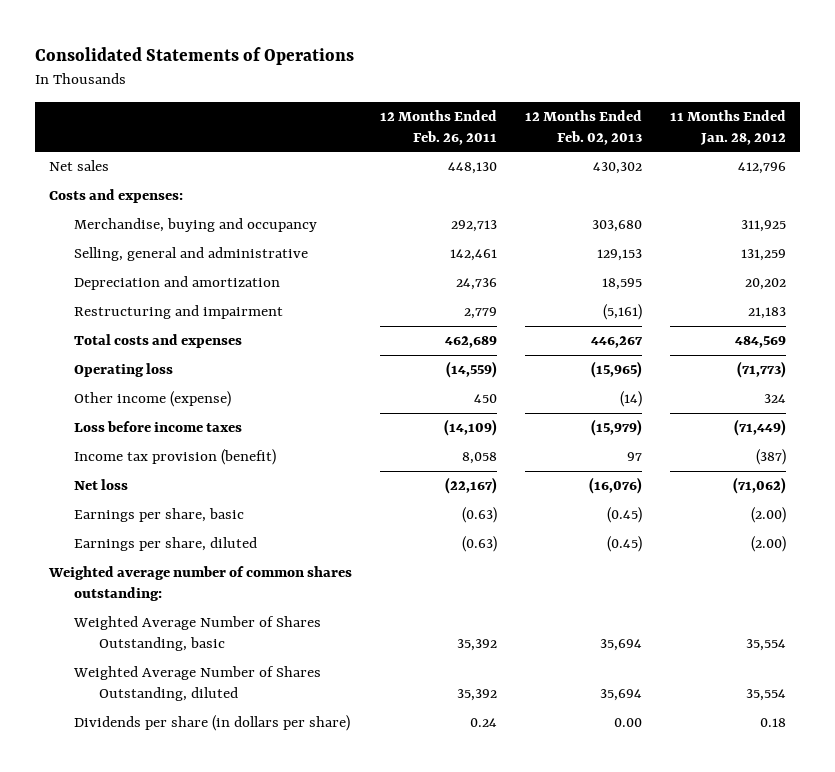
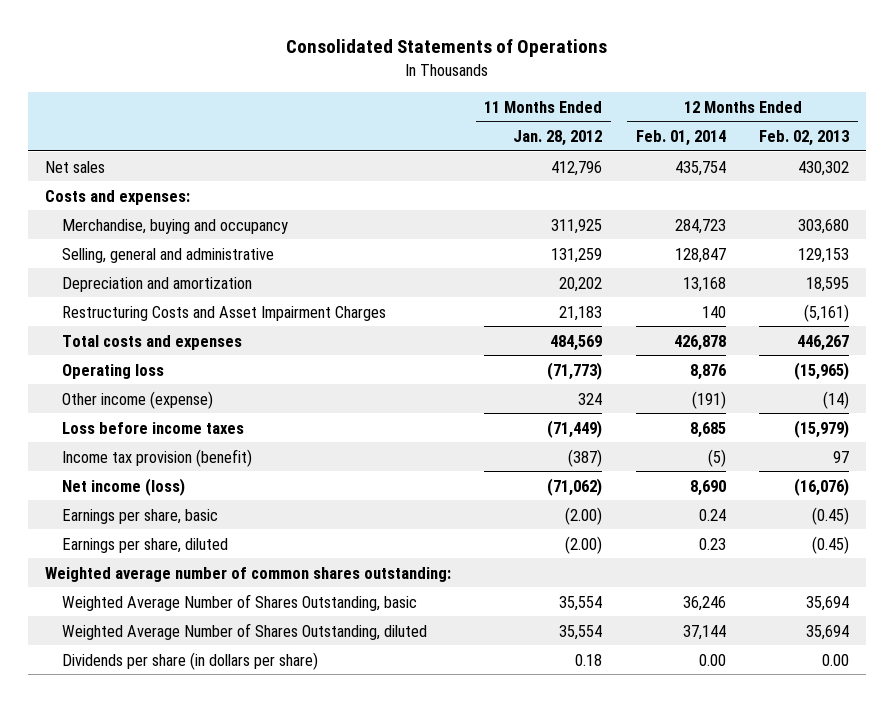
- | 12 Months Ended Feb. 26, 2011 | 12 Months Ended Feb. 02, 2013 | 11 Months Ended Jan. 28, 2012
+ | 11 Months Ended Jan. 28, 2012 | 12 Months Ended Feb. 01, 2014 | 12 Months Ended Feb. 02, 2013
- Restructuring and impairment | 2,779 | (5,161) | 21,183
+ Restructuring Costs and Asset Impairment Charges | 21,183 | 140 | (5,161)
- Net loss | (22,167) | (16,076) | (71,062)
+ Net income (loss) | (71,062) | 8,690 | (16,076)

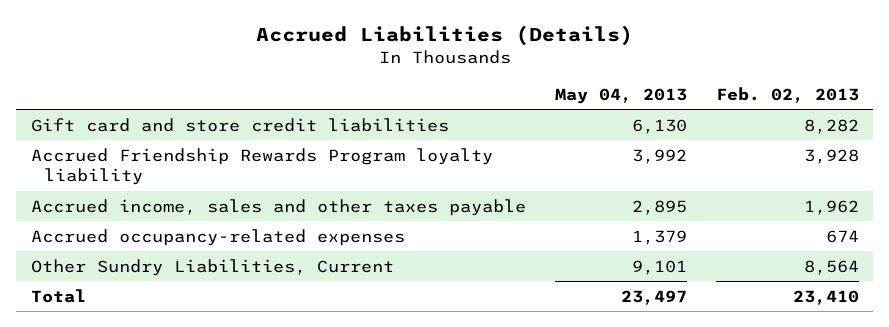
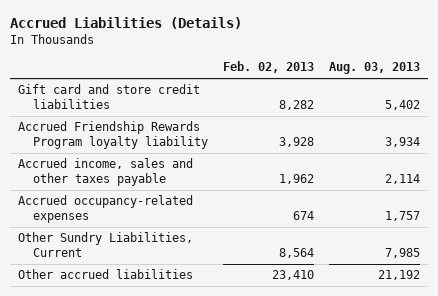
- | May 04, 2013 | Feb. 02, 2013
+ | Feb. 02, 2013 | Aug. 03, 2013
- Total | 23,497 | 23,410
+ Other accrued liabilities | 23,410 | 21,192

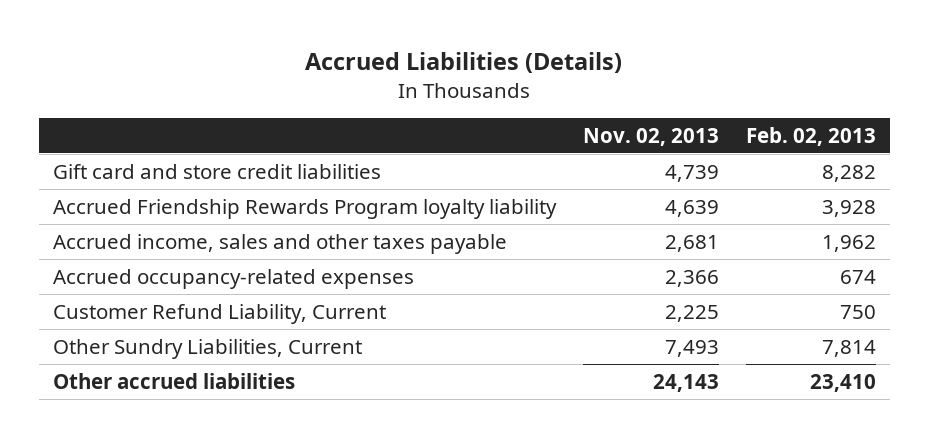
- | Feb. 02, 2013 | Aug. 03, 2013
+ | Nov. 02, 2013 | Feb. 02, 2013
- Other Sundry Liabilities, Current | 8,564 | 7,985
+ Customer Refund Liability, Current | 2,225 | 750
+ Other Sundry Liabilities, Current | 7,493 | 7,814

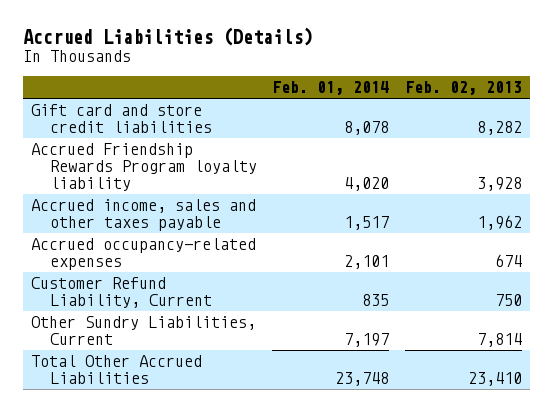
- | Nov. 02, 2013 | Feb. 02, 2013
+ | Feb. 01, 2014 | Feb. 02, 2013
- Other accrued liabilities | 24,143 | 23,410
+ Total Other Accrued Liabilities | 23,748 | 23,410

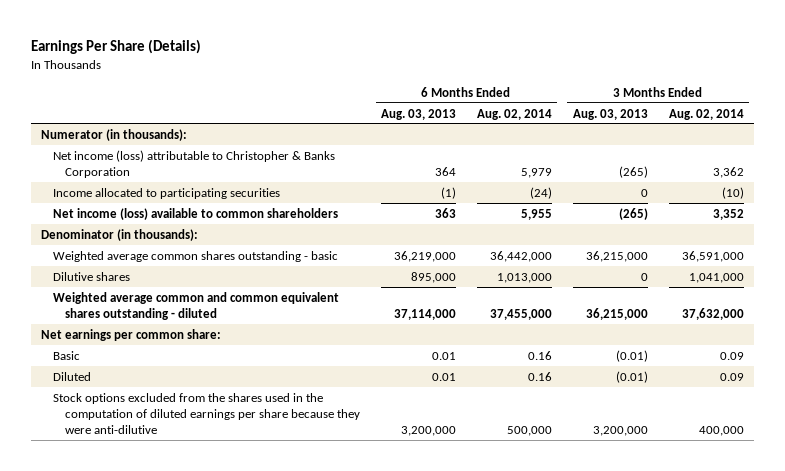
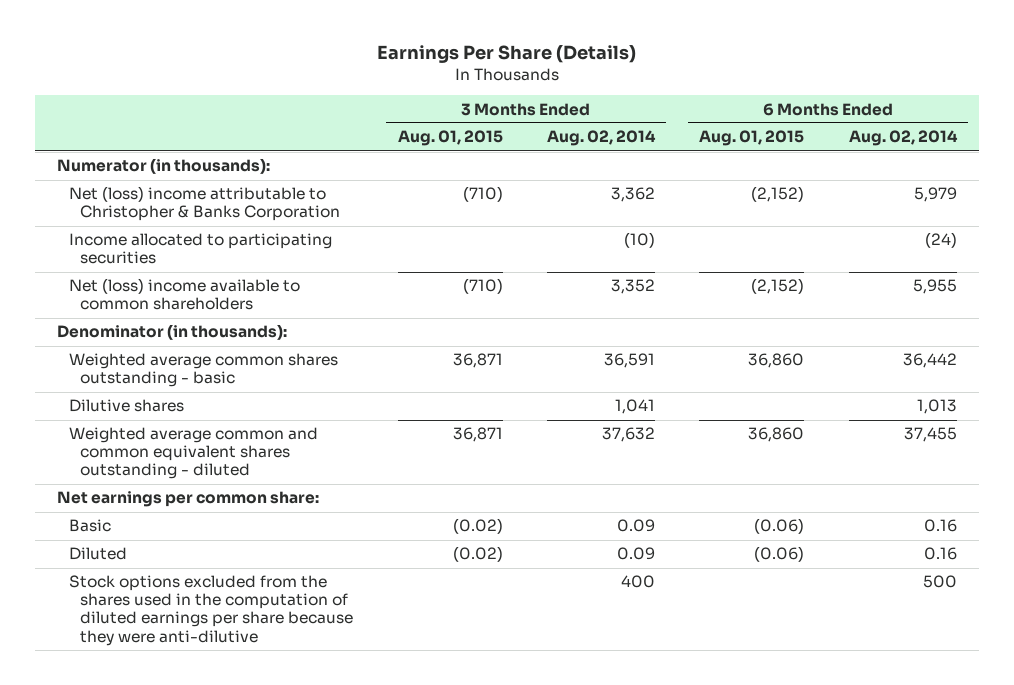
- | 6 Months Ended Aug. 03, 2013 | 6 Months Ended Aug. 02, 2014 | 3 Months Ended Aug. 03, 2013 | 3 Months Ended Aug. 02, 2014
+ | 3 Months Ended Aug. 01, 2015 | 3 Months Ended Aug. 02, 2014 | 6 Months Ended Aug. 01, 2015 | 6 Months Ended Aug. 02, 2014
- Net income (loss) attributable to Christopher & Banks Corporation | 364 | 5,979 | (265) | 3,362
+ Net (loss) income attributable to Christopher & Banks Corporation | (710) | 3,362 | (2,152) | 5,979
- Net income (loss) available to common shareholders | 363 | 5,955 | (265) | 3,352
+ Net (loss) income available to common shareholders | (710) | 3,352 | (2,152) | 5,955
- Weighted average common shares outstanding - basic | 36,219,000 | 36,442,000 | 36,215,000 | 36,591,000
- Dilutive shares | 895,000 | 1,013,000 | 0 | 1,041,000
- Weighted average common and common equivalent shares outstanding - diluted | 37,114,000 | 37,455,000 | 36,215,000 | 37,632,000
+ Weighted average common shares outstanding - basic | 36,871 | 36,591 | 36,860 | 36,442
+ Dilutive shares | | 1,041 | | 1,013
+ Weighted average common and common equivalent shares outstanding - diluted | 36,871 | 37,632 | 36,860 | 37,455
- Stock options excluded from the shares used in the computation of diluted earnings per share because they were anti-dilutive | 3,200,000 | 500,000 | 3,200,000 | 400,000
+ Stock options excluded from the shares used in the computation of diluted earnings per share because they were anti-dilutive | | 400 | | 500

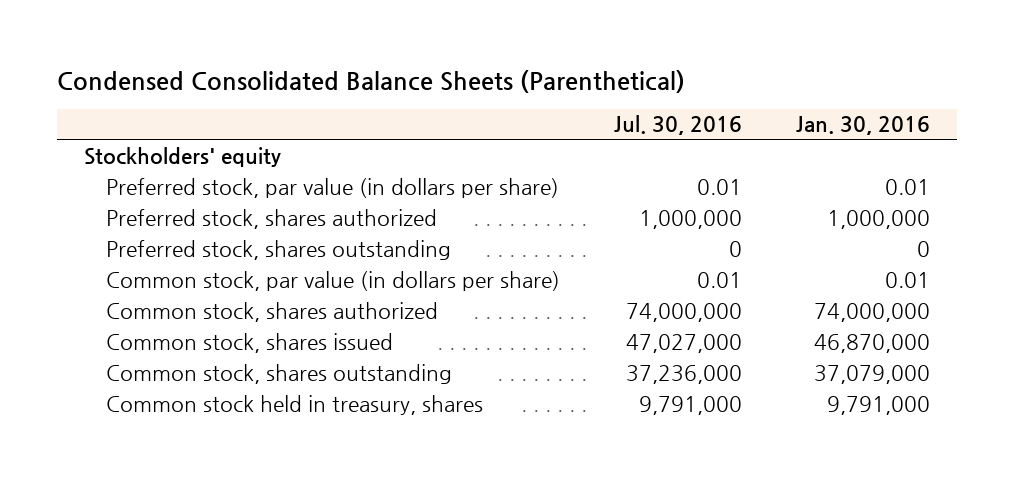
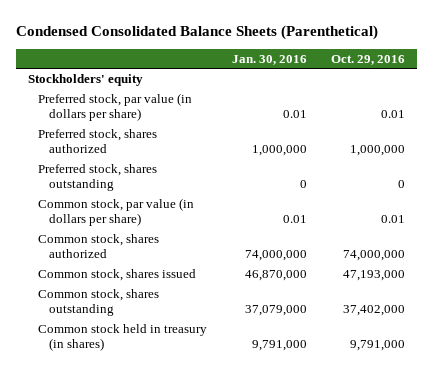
- | Jul. 30, 2016 | Jan. 30, 2016
+ | Jan. 30, 2016 | Oct. 29, 2016
- Common stock held in treasury, shares | 9,791,000 | 9,791,000
+ Common stock held in treasury (in shares) | 9,791,000 | 9,791,000

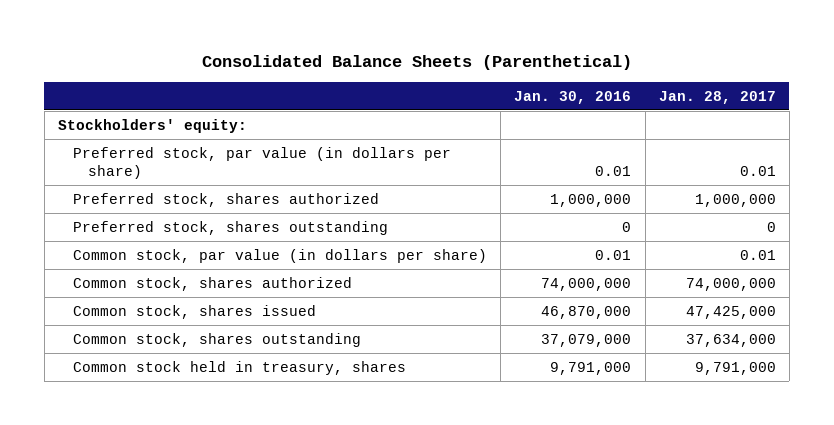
- Condensed Consolidated Balance Sheets (Parenthetical)
+ Consolidated Balance Sheets (Parenthetical)
- | Jan. 30, 2016 | Oct. 29, 2016
+ | Jan. 30, 2016 | Jan. 28, 2017
- Stockholders' equity
+ Stockholders' equity:
- Common stock held in treasury (in shares) | 9,791,000 | 9,791,000
+ Common stock held in treasury, shares | 9,791,000 | 9,791,000

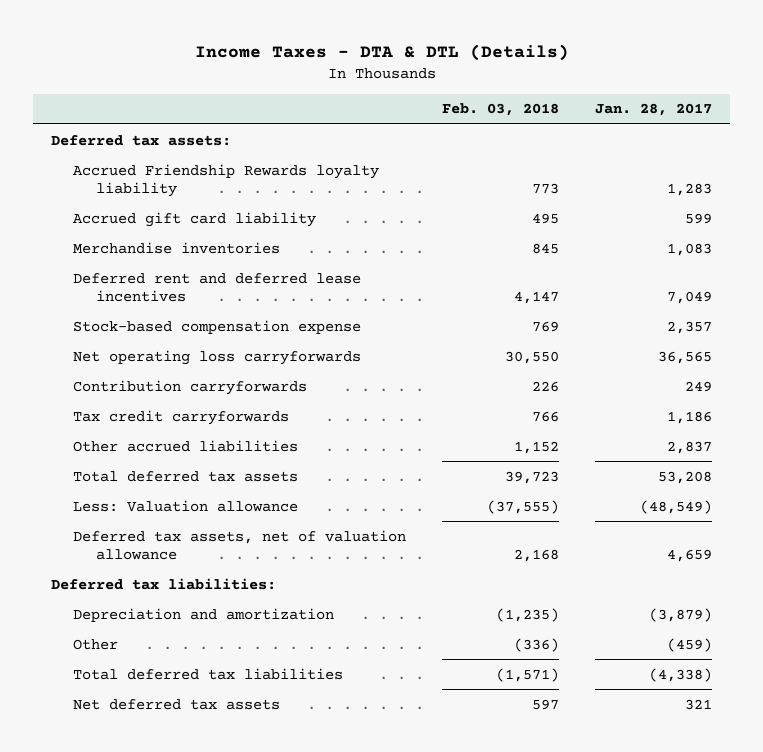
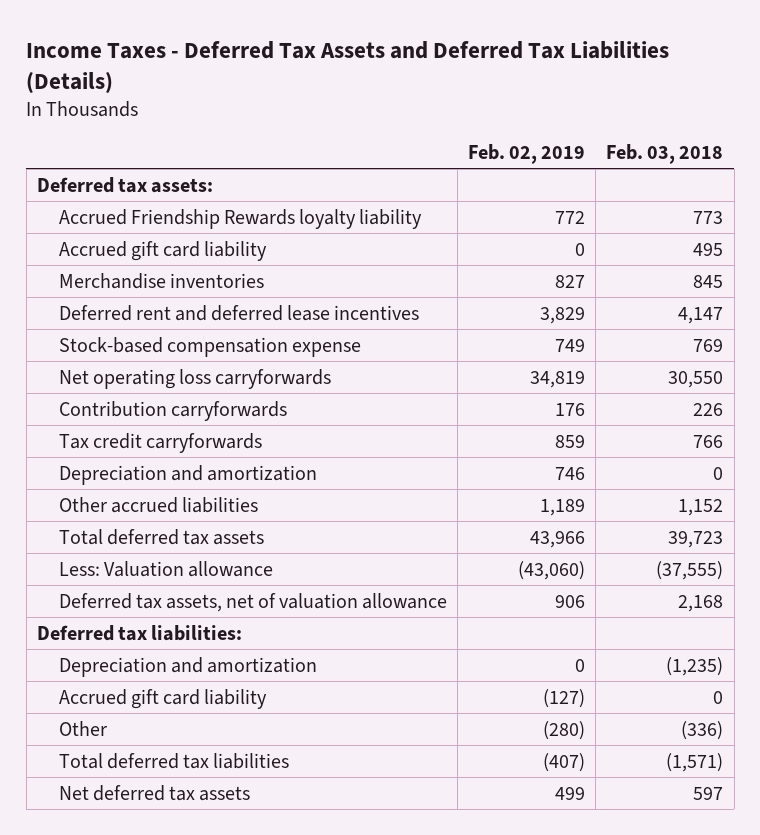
- Income Taxes - DTA & DTL (Details)
+ Income Taxes - Deferred Tax Assets and Deferred Tax Liabilities (Details)
- | Feb. 03, 2018 | Jan. 28, 2017
+ | Feb. 02, 2019 | Feb. 03, 2018
+ Depreciation and amortization | 746 | 0
+ Accrued gift card liability | (127) | 0

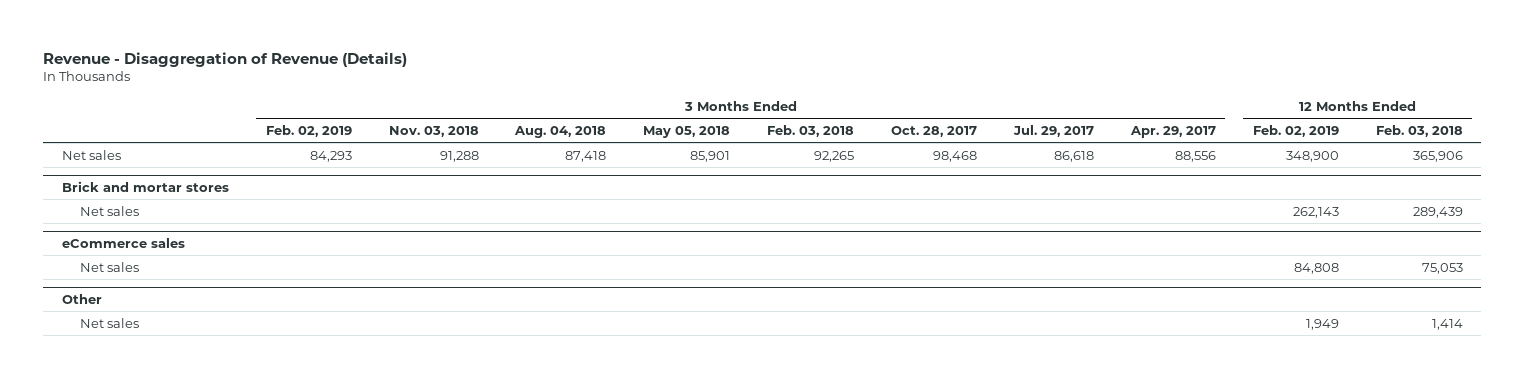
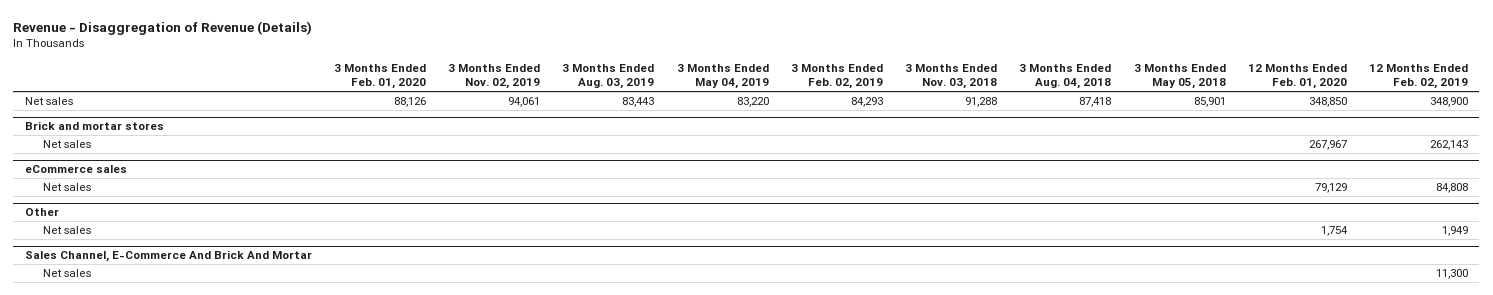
- | 3 Months Ended Feb. 02, 2019 | 3 Months Ended Nov. 03, 2018 | 3 Months Ended Aug. 04, 2018 | 3 Months Ended May 05, 2018 | 3 Months Ended Feb. 03, 2018 | 3 Months Ended Oct. 28, 2017 | 3 Months Ended Jul. 29, 2017 | 3 Months Ended Apr. 29, 2017 | 12 Months Ended Feb. 02, 2019 | 12 Months Ended Feb. 03, 2018
+ | 3 Months Ended Feb. 01, 2020 | 3 Months Ended Nov. 02, 2019 | 3 Months Ended Aug. 03, 2019 | 3 Months Ended May 04, 2019 | 3 Months Ended Feb. 02, 2019 | 3 Months Ended Nov. 03, 2018 | 3 Months Ended Aug. 04, 2018 | 3 Months Ended May 05, 2018 | 12 Months Ended Feb. 01, 2020 | 12 Months Ended Feb. 02, 2019
+ Sales Channel, E-Commerce And Brick And Mortar
+ Net sales | | | | | | | | | | 11,300

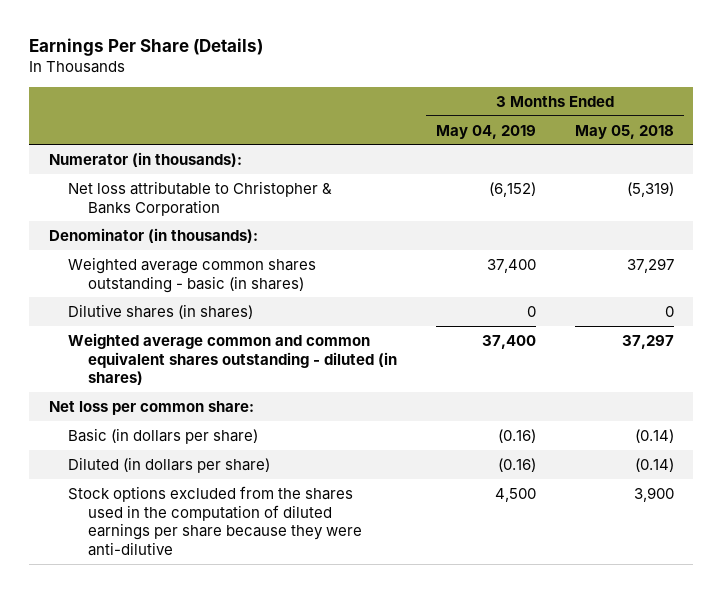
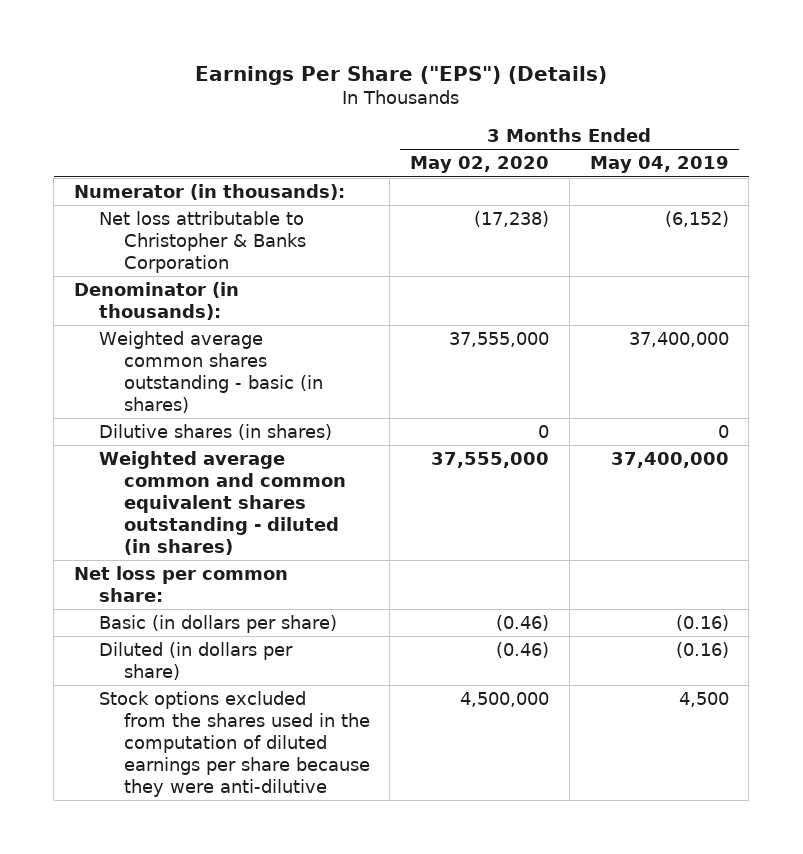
- Earnings Per Share (Details)
+ Earnings Per Share ("EPS") (Details)
- | 3 Months Ended May 04, 2019 | 3 Months Ended May 05, 2018
+ | 3 Months Ended May 02, 2020 | 3 Months Ended May 04, 2019
- Weighted average common shares outstanding - basic (in shares) | 37,400 | 37,297
+ Weighted average common shares outstanding - basic (in shares) | 37,555,000 | 37,400,000
- Weighted average common and common equivalent shares outstanding - diluted (in shares) | 37,400 | 37,297
+ Weighted average common and common equivalent shares outstanding - diluted (in shares) | 37,555,000 | 37,400,000

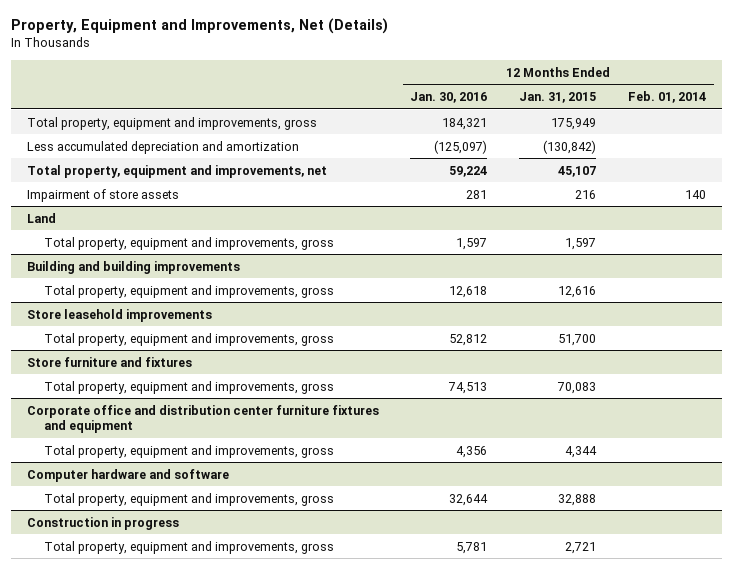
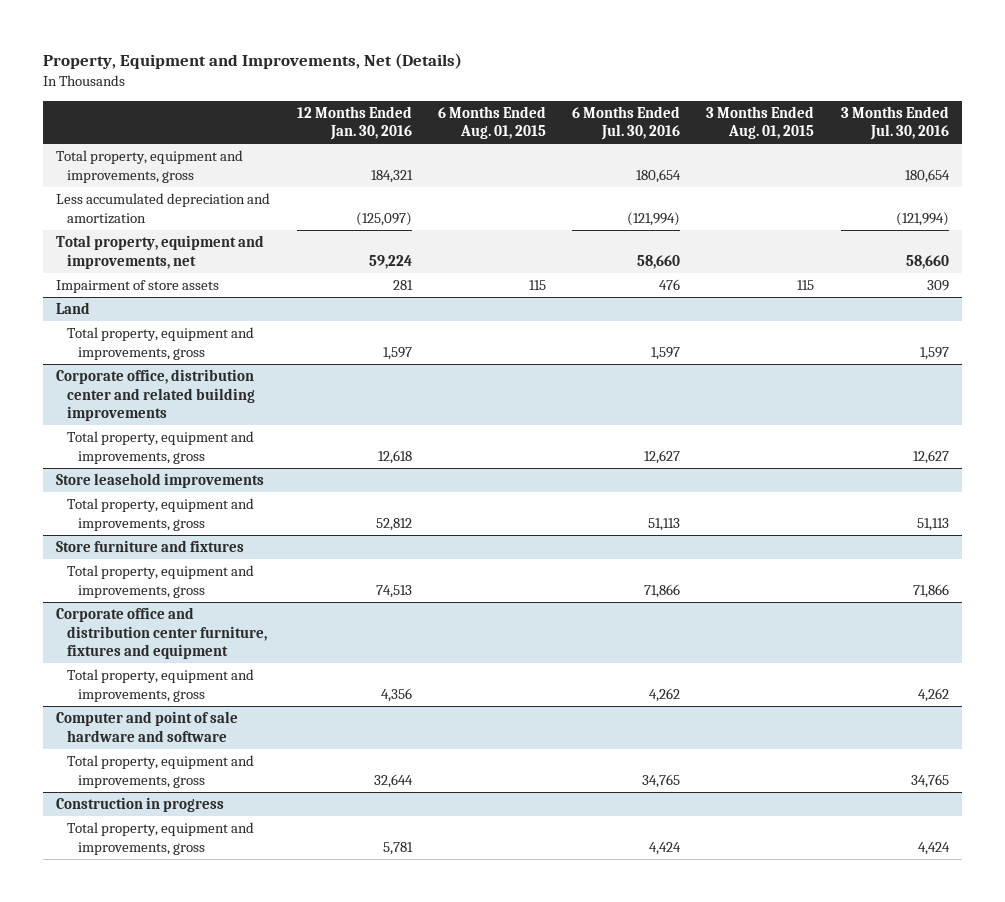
- | 12 Months Ended Jan. 30, 2016 | 12 Months Ended Jan. 31, 2015 | 12 Months Ended Feb. 01, 2014
+ | 12 Months Ended Jan. 30, 2016 | 6 Months Ended Aug. 01, 2015 | 6 Months Ended Jul. 30, 2016 | 3 Months Ended Aug. 01, 2015 | 3 Months Ended Jul. 30, 2016
- Building and building improvements
+ Corporate office, distribution center and related building improvements
- Corporate office and distribution center furniture fixtures and equipment
+ Corporate office and distribution center furniture, fixtures and equipment
- Computer hardware and software
+ Computer and point of sale hardware and software

